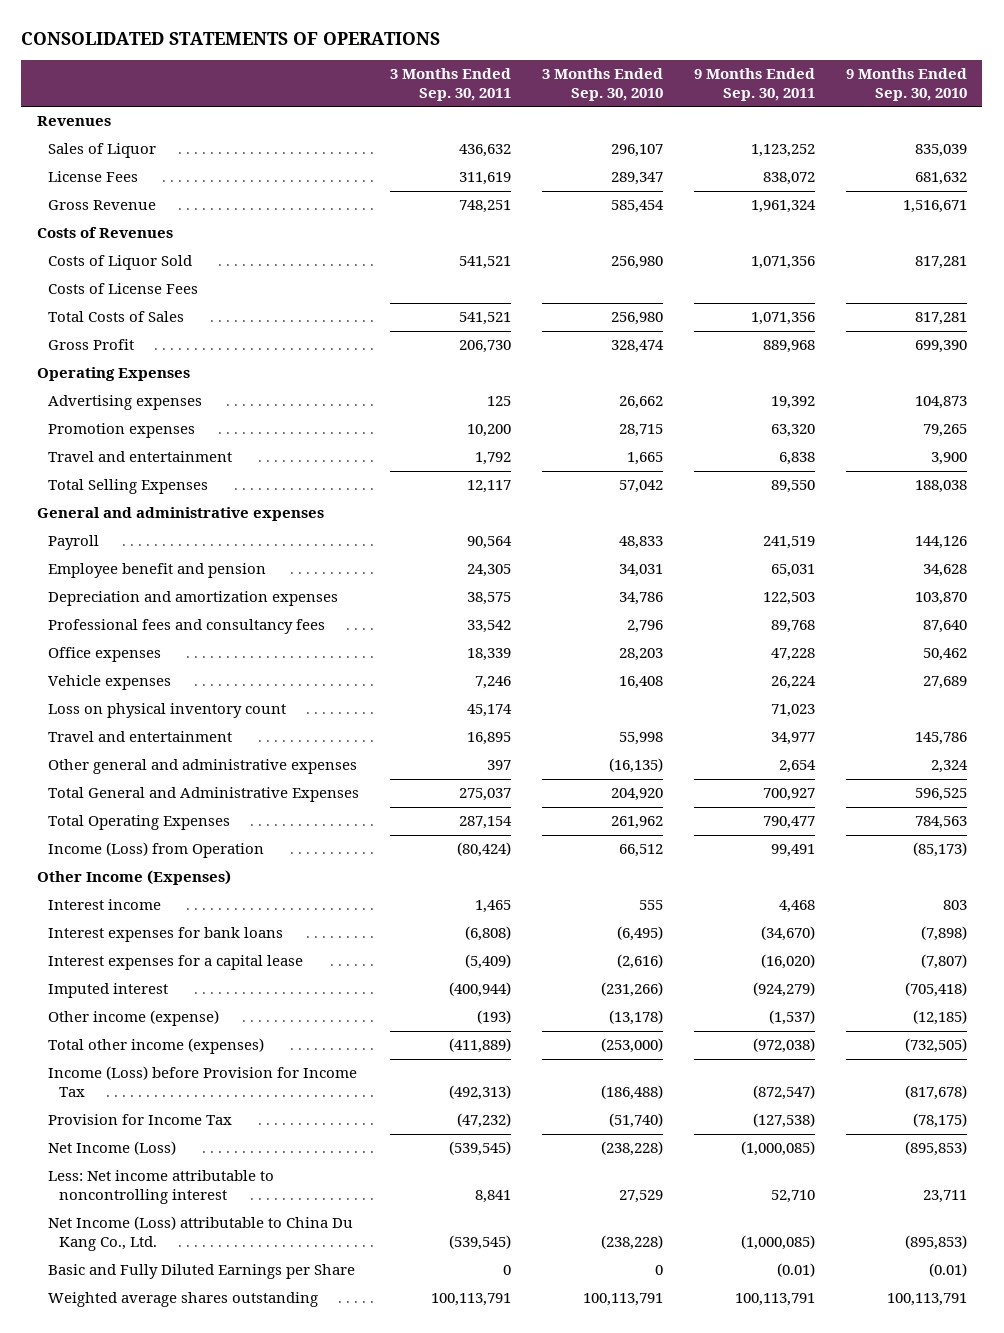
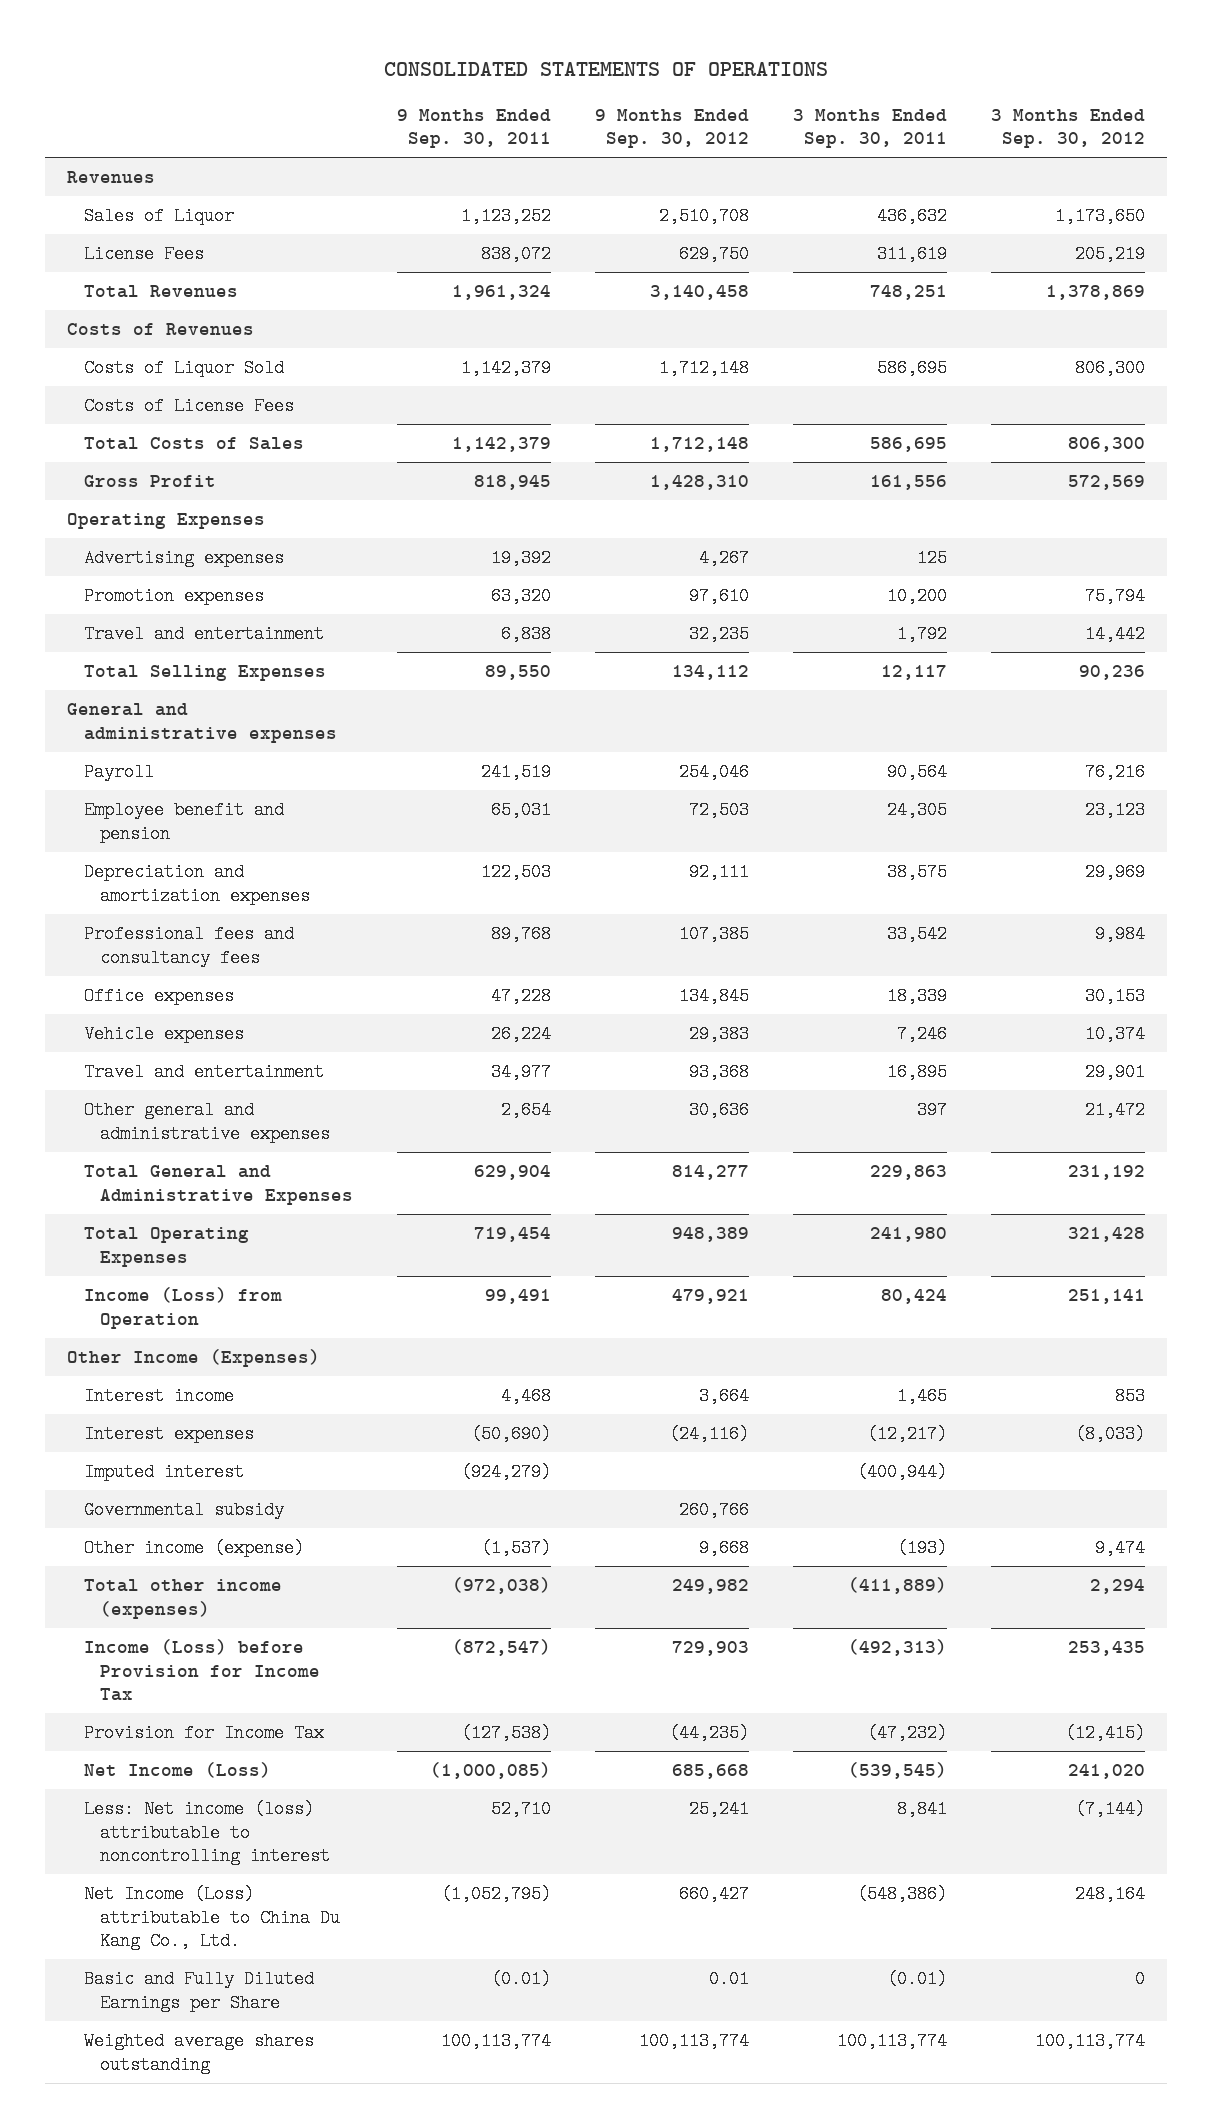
- | 3 Months Ended Sep. 30, 2011 | 3 Months Ended Sep. 30, 2010 | 9 Months Ended Sep. 30, 2011 | 9 Months Ended Sep. 30, 2010
+ | 9 Months Ended Sep. 30, 2011 | 9 Months Ended Sep. 30, 2012 | 3 Months Ended Sep. 30, 2011 | 3 Months Ended Sep. 30, 2012
- Gross Revenue | 748,251 | 585,454 | 1,961,324 | 1,516,671
+ Total Revenues | 1,961,324 | 3,140,458 | 748,251 | 1,378,869
- Costs of Liquor Sold | 541,521 | 256,980 | 1,071,356 | 817,281
+ Costs of Liquor Sold | 1,142,379 | 1,712,148 | 586,695 | 806,300
- Total Costs of Sales | 541,521 | 256,980 | 1,071,356 | 817,281
- Gross Profit | 206,730 | 328,474 | 889,968 | 699,390
+ Total Costs of Sales | 1,142,379 | 1,712,148 | 586,695 | 806,300
+ Gross Profit | 818,945 | 1,428,310 | 161,556 | 572,569
- Loss on physical inventory count | 45,174 | | 71,023 |
- Total General and Administrative Expenses | 275,037 | 204,920 | 700,927 | 596,525
- Total Operating Expenses | 287,154 | 261,962 | 790,477 | 784,563
- Income (Loss) from Operation | (80,424) | 66,512 | 99,491 | (85,173)
+ Total General and Administrative Expenses | 629,904 | 814,277 | 229,863 | 231,192
+ Total Operating Expenses | 719,454 | 948,389 | 241,980 | 321,428
+ Income (Loss) from Operation | 99,491 | 479,921 | 80,424 | 251,141
- Interest expenses for bank loans | (6,808) | (6,495) | (34,670) | (7,898)
- Interest expenses for a capital lease | (5,409) | (2,616) | (16,020) | (7,807)
+ Interest expenses | (50,690) | (24,116) | (12,217) | (8,033)
+ Governmental subsidy | | 260,766 | |
- Less: Net income attributable to noncontrolling interest | 8,841 | 27,529 | 52,710 | 23,711
- Net Income (Loss) attributable to China Du Kang Co., Ltd. | (539,545) | (238,228) | (1,000,085) | (895,853)
- Basic and Fully Diluted Earnings per Share | 0 | 0 | (0.01) | (0.01)
- Weighted average shares outstanding | 100,113,791 | 100,113,791 | 100,113,791 | 100,113,791
+ Less: Net income (loss) attributable to noncontrolling interest | 52,710 | 25,241 | 8,841 | (7,144)
+ Net Income (Loss) attributable to China Du Kang Co., Ltd. | (1,052,795) | 660,427 | (548,386) | 248,164
+ Basic and Fully Diluted Earnings per Share | (0.01) | 0.01 | (0.01) | 0
+ Weighted average shares outstanding | 100,113,774 | 100,113,774 | 100,113,774 | 100,113,774

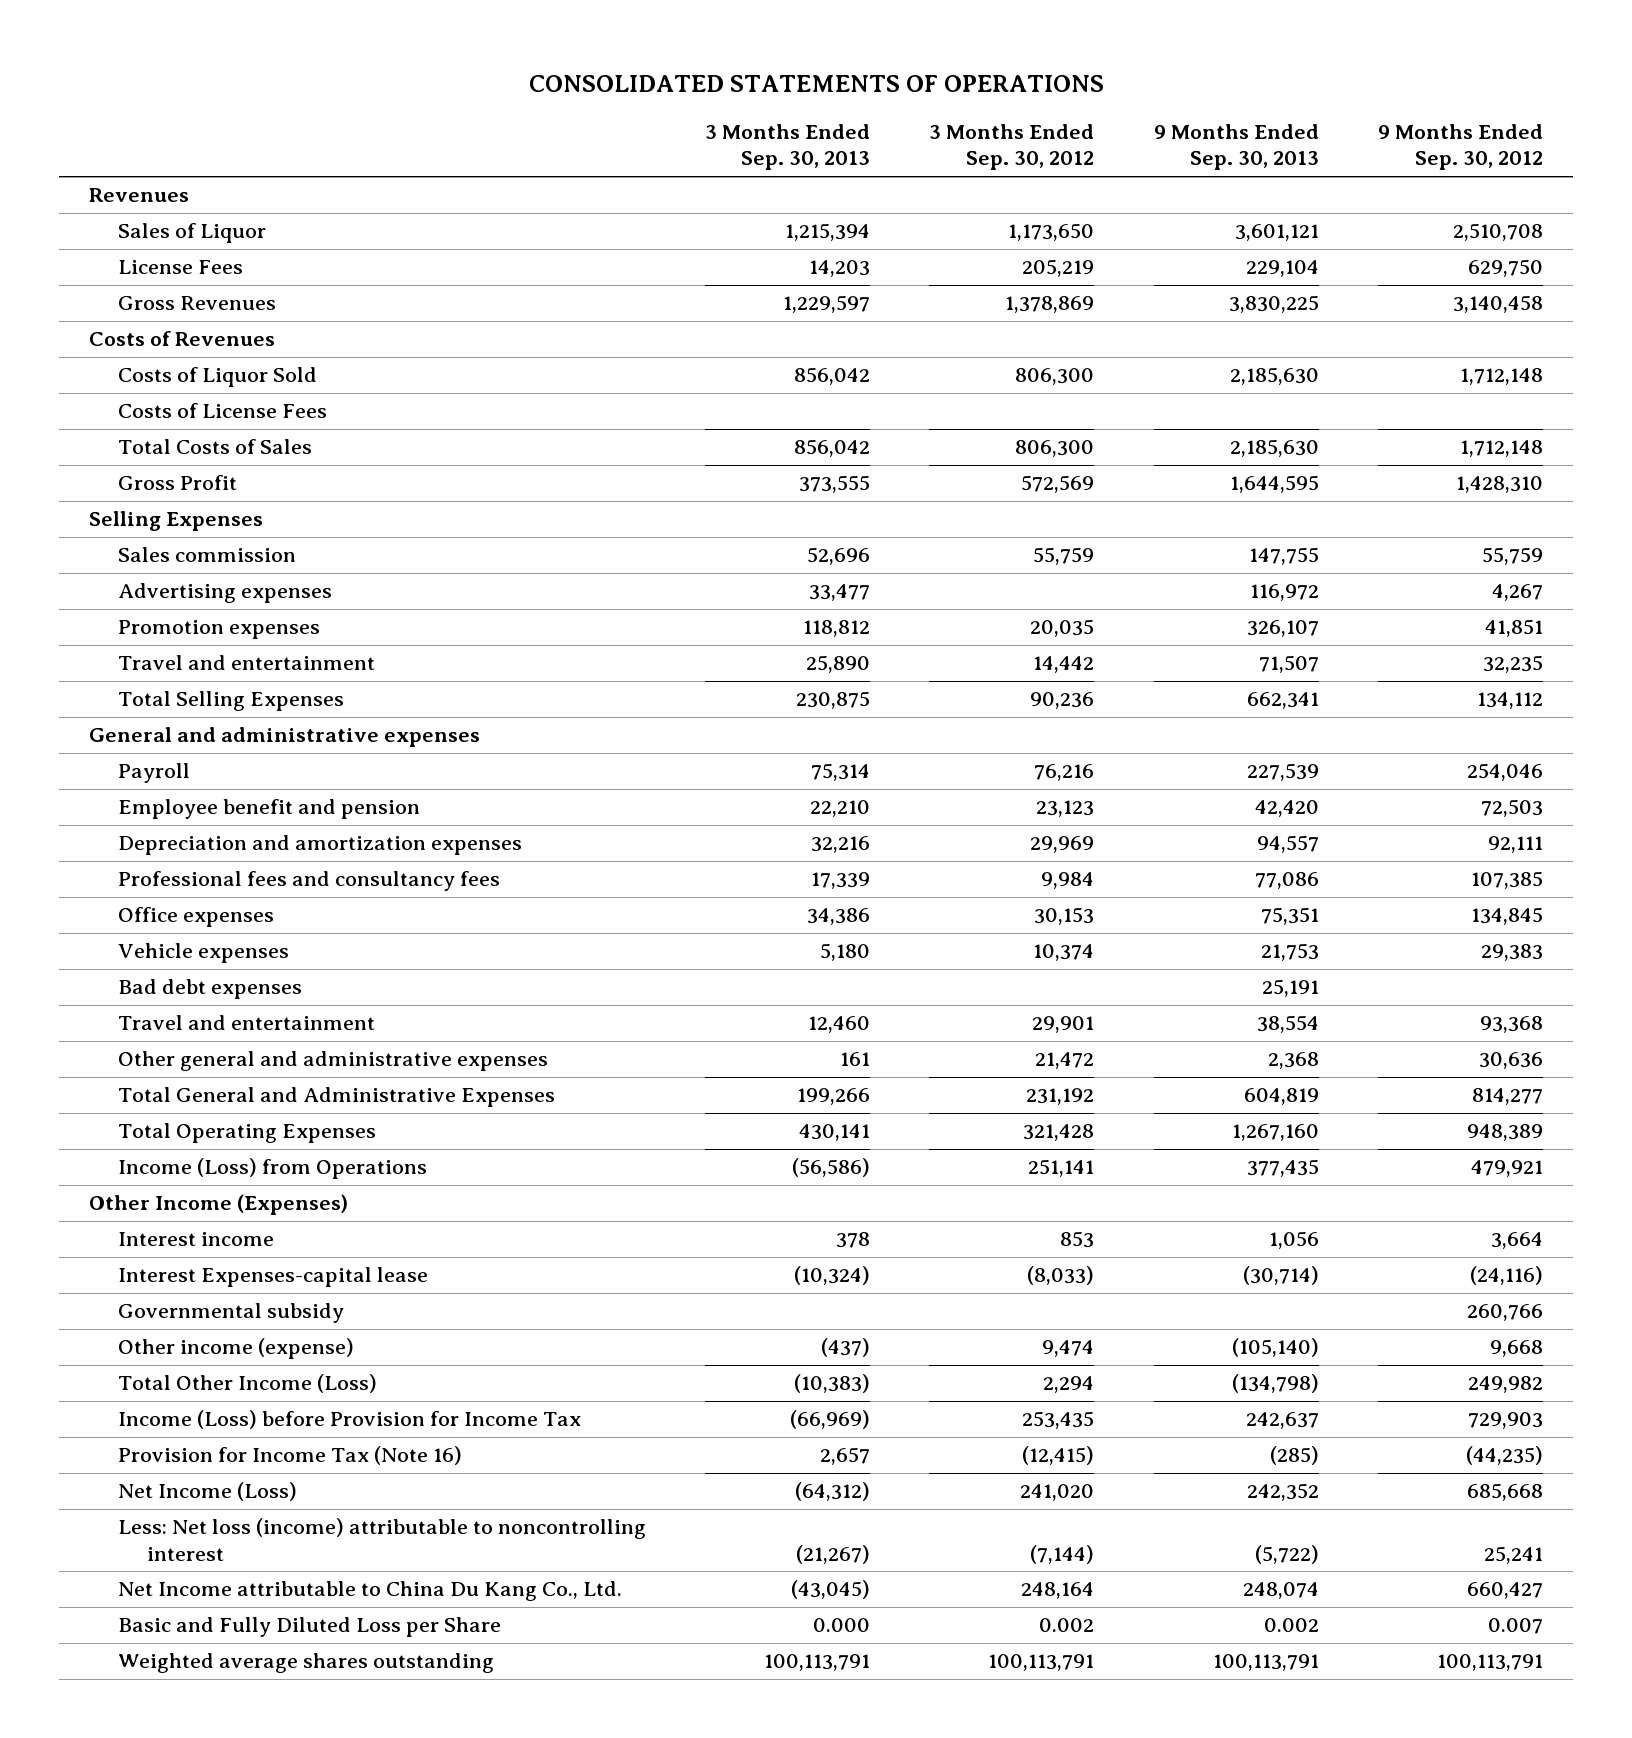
- | 9 Months Ended Sep. 30, 2011 | 9 Months Ended Sep. 30, 2012 | 3 Months Ended Sep. 30, 2011 | 3 Months Ended Sep. 30, 2012
+ | 3 Months Ended Sep. 30, 2013 | 3 Months Ended Sep. 30, 2012 | 9 Months Ended Sep. 30, 2013 | 9 Months Ended Sep. 30, 2012
- Total Revenues | 1,961,324 | 3,140,458 | 748,251 | 1,378,869
+ Gross Revenues | 1,229,597 | 1,378,869 | 3,830,225 | 3,140,458
- Operating Expenses
+ Selling Expenses
+ Sales commission | 52,696 | 55,759 | 147,755 | 55,759
- Promotion expenses | 63,320 | 97,610 | 10,200 | 75,794
+ Promotion expenses | 118,812 | 20,035 | 326,107 | 41,851
+ Bad debt expenses | | | 25,191 |
- Income (Loss) from Operation | 99,491 | 479,921 | 80,424 | 251,141
+ Income (Loss) from Operations | (56,586) | 251,141 | 377,435 | 479,921
- Interest expenses | (50,690) | (24,116) | (12,217) | (8,033)
- Imputed interest | (924,279) | | (400,944) |
+ Interest Expenses-capital lease | (10,324) | (8,033) | (30,714) | (24,116)
- Total other income (expenses) | (972,038) | 249,982 | (411,889) | 2,294
+ Total Other Income (Loss) | (10,383) | 2,294 | (134,798) | 249,982
- Provision for Income Tax | (127,538) | (44,235) | (47,232) | (12,415)
+ Provision for Income Tax (Note 16) | 2,657 | (12,415) | (285) | (44,235)
- Less: Net income (loss) attributable to noncontrolling interest | 52,710 | 25,241 | 8,841 | (7,144)
- Net Income (Loss) attributable to China Du Kang Co., Ltd. | (1,052,795) | 660,427 | (548,386) | 248,164
- Basic and Fully Diluted Earnings per Share | (0.01) | 0.01 | (0.01) | 0
- Weighted average shares outstanding | 100,113,774 | 100,113,774 | 100,113,774 | 100,113,774
+ Less: Net loss (income) attributable to noncontrolling interest | (21,267) | (7,144) | (5,722) | 25,241
+ Net Income attributable to China Du Kang Co., Ltd. | (43,045) | 248,164 | 248,074 | 660,427
+ Basic and Fully Diluted Loss per Share | 0.000 | 0.002 | 0.002 | 0.007
+ Weighted average shares outstanding | 100,113,791 | 100,113,791 | 100,113,791 | 100,113,791

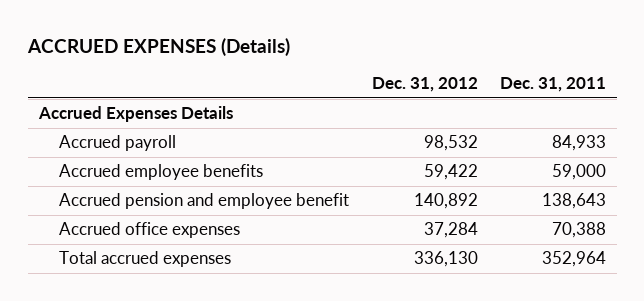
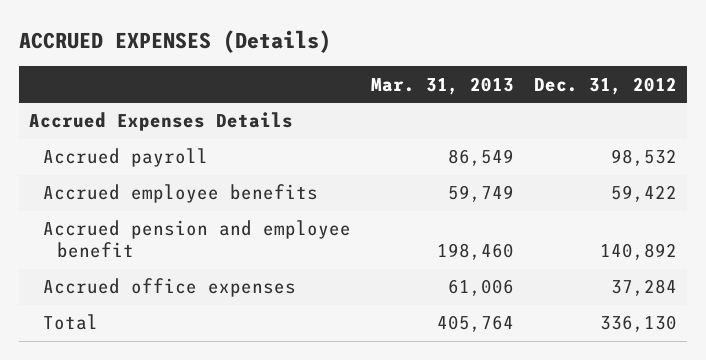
- | Dec. 31, 2012 | Dec. 31, 2011
+ | Mar. 31, 2013 | Dec. 31, 2012
- Total accrued expenses | 336,130 | 352,964
+ Total | 405,764 | 336,130

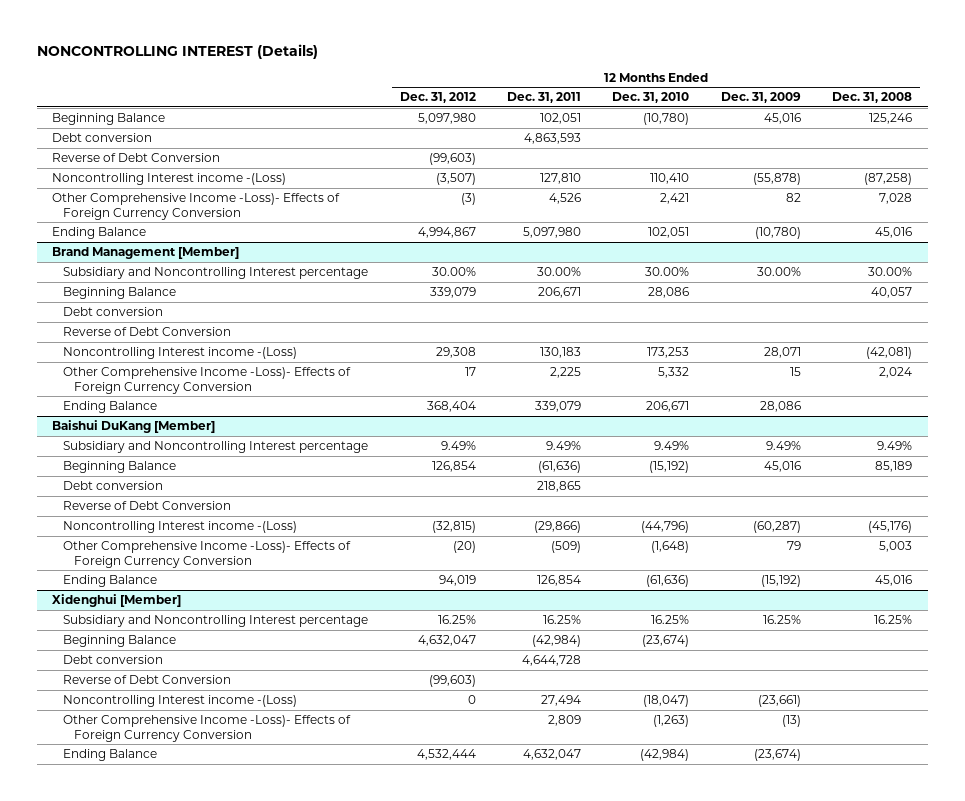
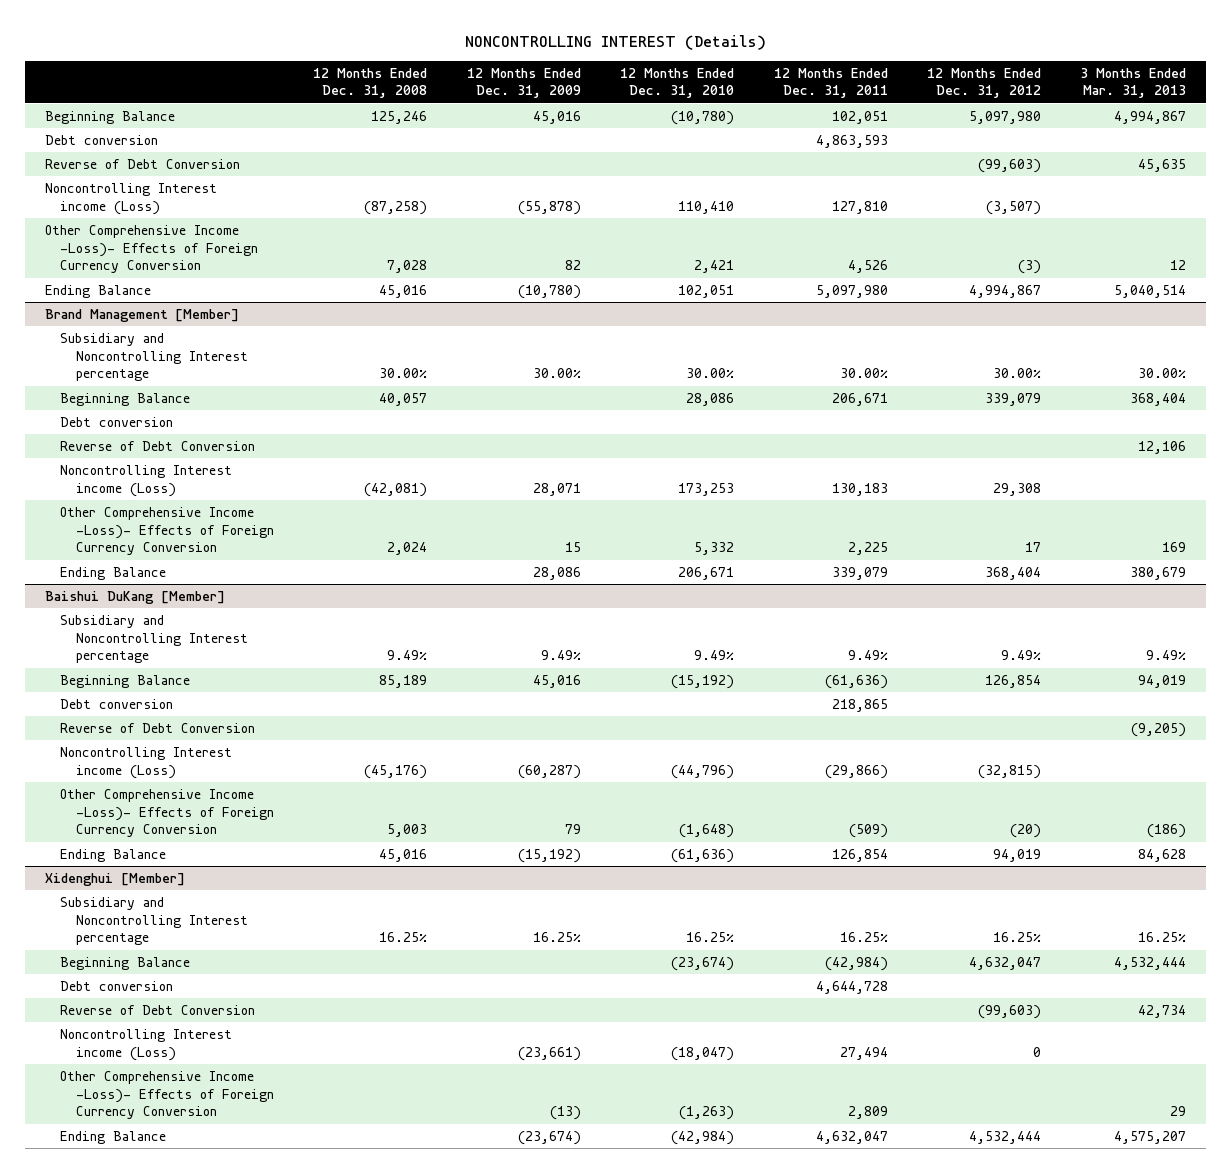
- | 12 Months Ended Dec. 31, 2012 | 12 Months Ended Dec. 31, 2011 | 12 Months Ended Dec. 31, 2010 | 12 Months Ended Dec. 31, 2009 | 12 Months Ended Dec. 31, 2008
+ | 12 Months Ended Dec. 31, 2008 | 12 Months Ended Dec. 31, 2009 | 12 Months Ended Dec. 31, 2010 | 12 Months Ended Dec. 31, 2011 | 12 Months Ended Dec. 31, 2012 | 3 Months Ended Mar. 31, 2013
- Noncontrolling Interest income -(Loss) | (3,507) | 127,810 | 110,410 | (55,878) | (87,258)
+ Noncontrolling Interest income (Loss) | (87,258) | (55,878) | 110,410 | 127,810 | (3,507) |
@ Brand Management [Member]
- Noncontrolling Interest income -(Loss) | 29,308 | 130,183 | 173,253 | 28,071 | (42,081)
+ Noncontrolling Interest income (Loss) | (42,081) | 28,071 | 173,253 | 130,183 | 29,308 |
@ Baishui DuKang [Member]
- Noncontrolling Interest income -(Loss) | (32,815) | (29,866) | (44,796) | (60,287) | (45,176)
+ Noncontrolling Interest income (Loss) | (45,176) | (60,287) | (44,796) | (29,866) | (32,815) |
@ Xidenghui [Member]
- Noncontrolling Interest income -(Loss) | 0 | 27,494 | (18,047) | (23,661) |
+ Noncontrolling Interest income (Loss) | | (23,661) | (18,047) | 27,494 | 0 |

